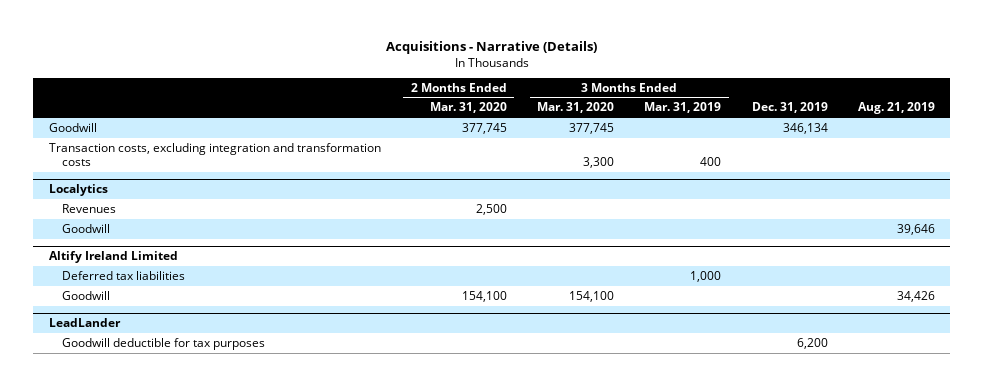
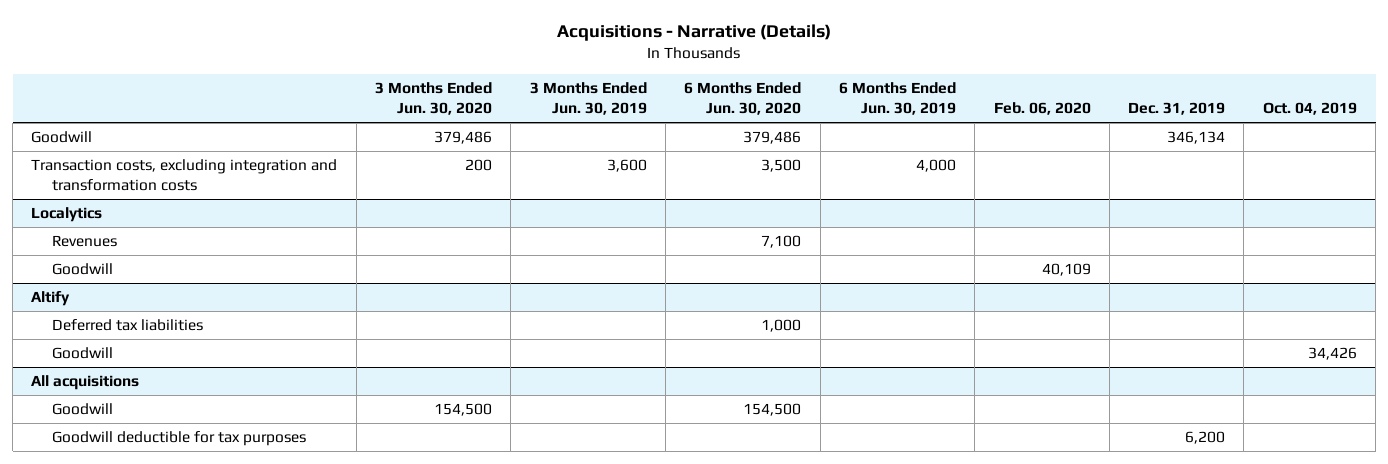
- | 2 Months Ended Mar. 31, 2020 | 3 Months Ended Mar. 31, 2020 | 3 Months Ended Mar. 31, 2019 | Dec. 31, 2019 | Aug. 21, 2019
+ | 3 Months Ended Jun. 30, 2020 | 3 Months Ended Jun. 30, 2019 | 6 Months Ended Jun. 30, 2020 | 6 Months Ended Jun. 30, 2019 | Feb. 06, 2020 | Dec. 31, 2019 | Oct. 04, 2019
- Altify Ireland Limited
+ Altify
- LeadLander
+ All acquisitions
+ Goodwill | 154,500 | | 154,500 | | | |

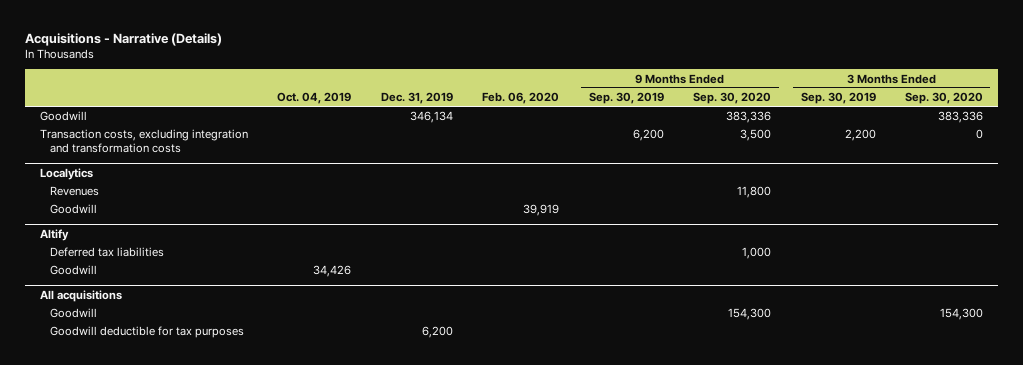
- | 3 Months Ended Jun. 30, 2020 | 3 Months Ended Jun. 30, 2019 | 6 Months Ended Jun. 30, 2020 | 6 Months Ended Jun. 30, 2019 | Feb. 06, 2020 | Dec. 31, 2019 | Oct. 04, 2019
+ | Oct. 04, 2019 | Dec. 31, 2019 | Feb. 06, 2020 | 9 Months Ended Sep. 30, 2019 | 9 Months Ended Sep. 30, 2020 | 3 Months Ended Sep. 30, 2019 | 3 Months Ended Sep. 30, 2020
@ Localytics
- Goodwill | | | | | 40,109 | |
+ Goodwill | | | 39,919 | | | |

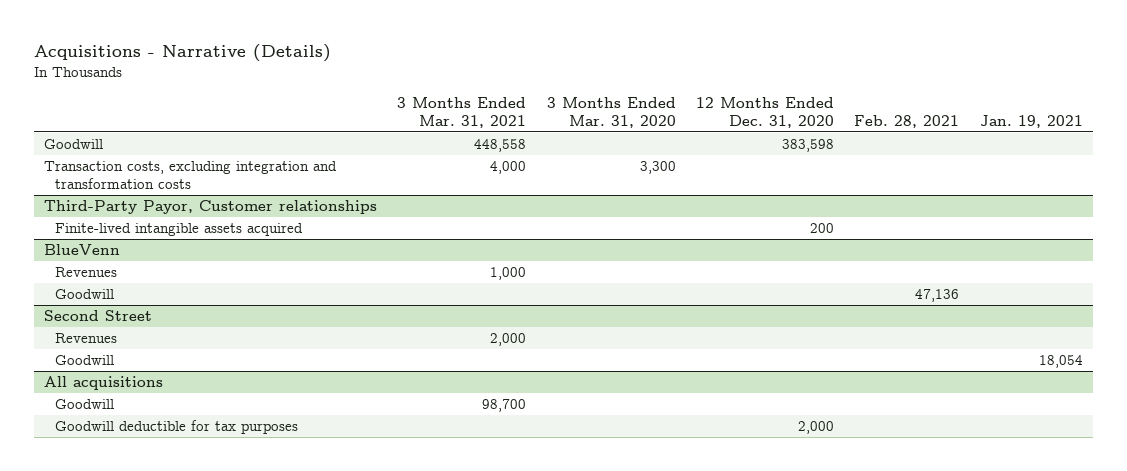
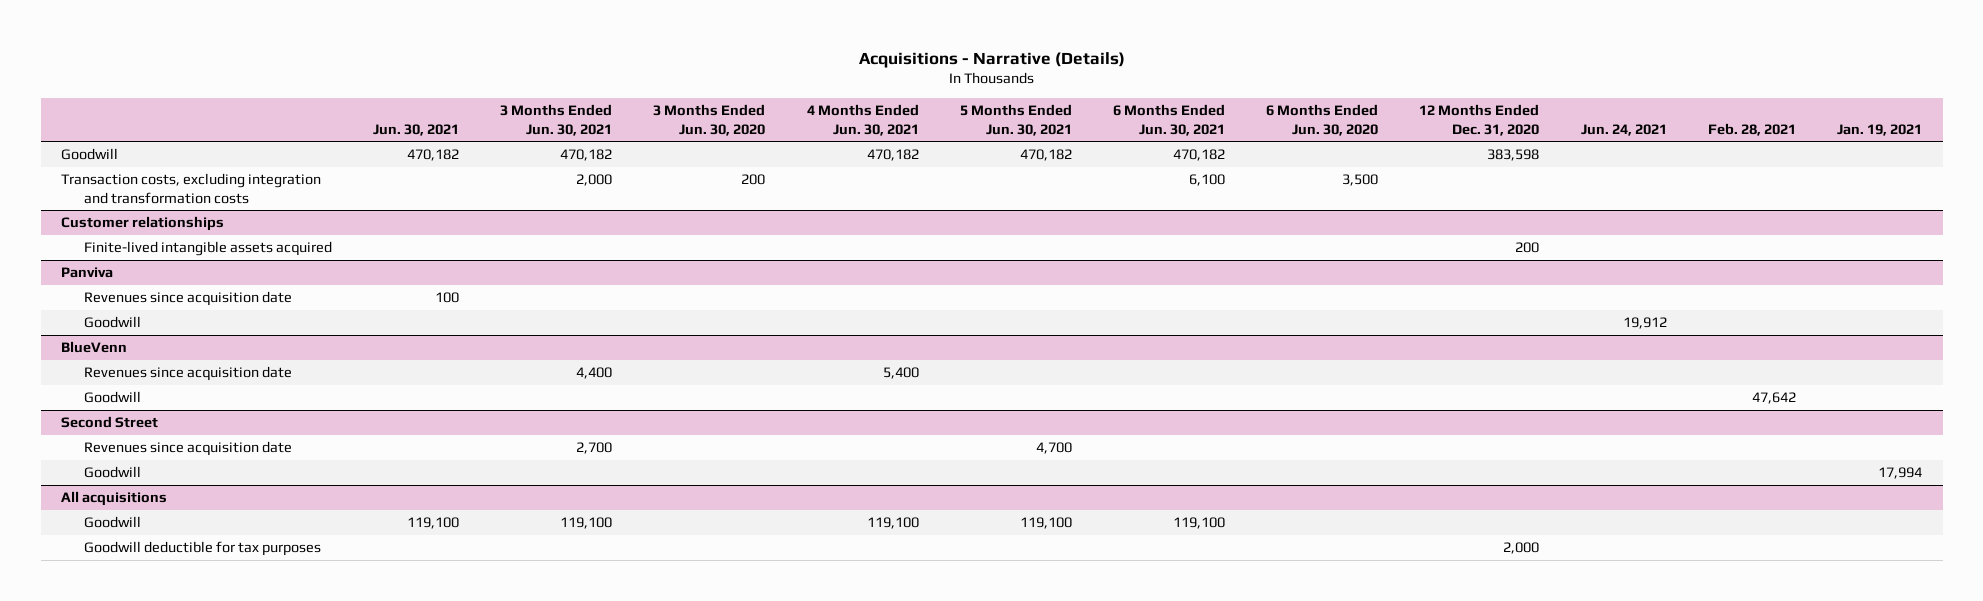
- | 3 Months Ended Mar. 31, 2021 | 3 Months Ended Mar. 31, 2020 | 12 Months Ended Dec. 31, 2020 | Feb. 28, 2021 | Jan. 19, 2021
+ | Jun. 30, 2021 | 3 Months Ended Jun. 30, 2021 | 3 Months Ended Jun. 30, 2020 | 4 Months Ended Jun. 30, 2021 | 5 Months Ended Jun. 30, 2021 | 6 Months Ended Jun. 30, 2021 | 6 Months Ended Jun. 30, 2020 | 12 Months Ended Dec. 31, 2020 | Jun. 24, 2021 | Feb. 28, 2021 | Jan. 19, 2021
- Third-Party Payor, Customer relationships
+ Customer relationships
+ Panviva
+ Revenues since acquisition date | 100 | | | | | | | | | |
+ Goodwill | | | | | | | | | 19,912 | |
@ BlueVenn
- Revenues | 1,000 | | | |
- Goodwill | | | | 47,136 |
+ Revenues since acquisition date | | 4,400 | | 5,400 | | | | | | |
+ Goodwill | | | | | | | | | | 47,642 |
@ Second Street
- Revenues | 2,000 | | | |
- Goodwill | | | | | 18,054
+ Revenues since acquisition date | | 2,700 | | | 4,700 | | | | | |
+ Goodwill | | | | | | | | | | | 17,994

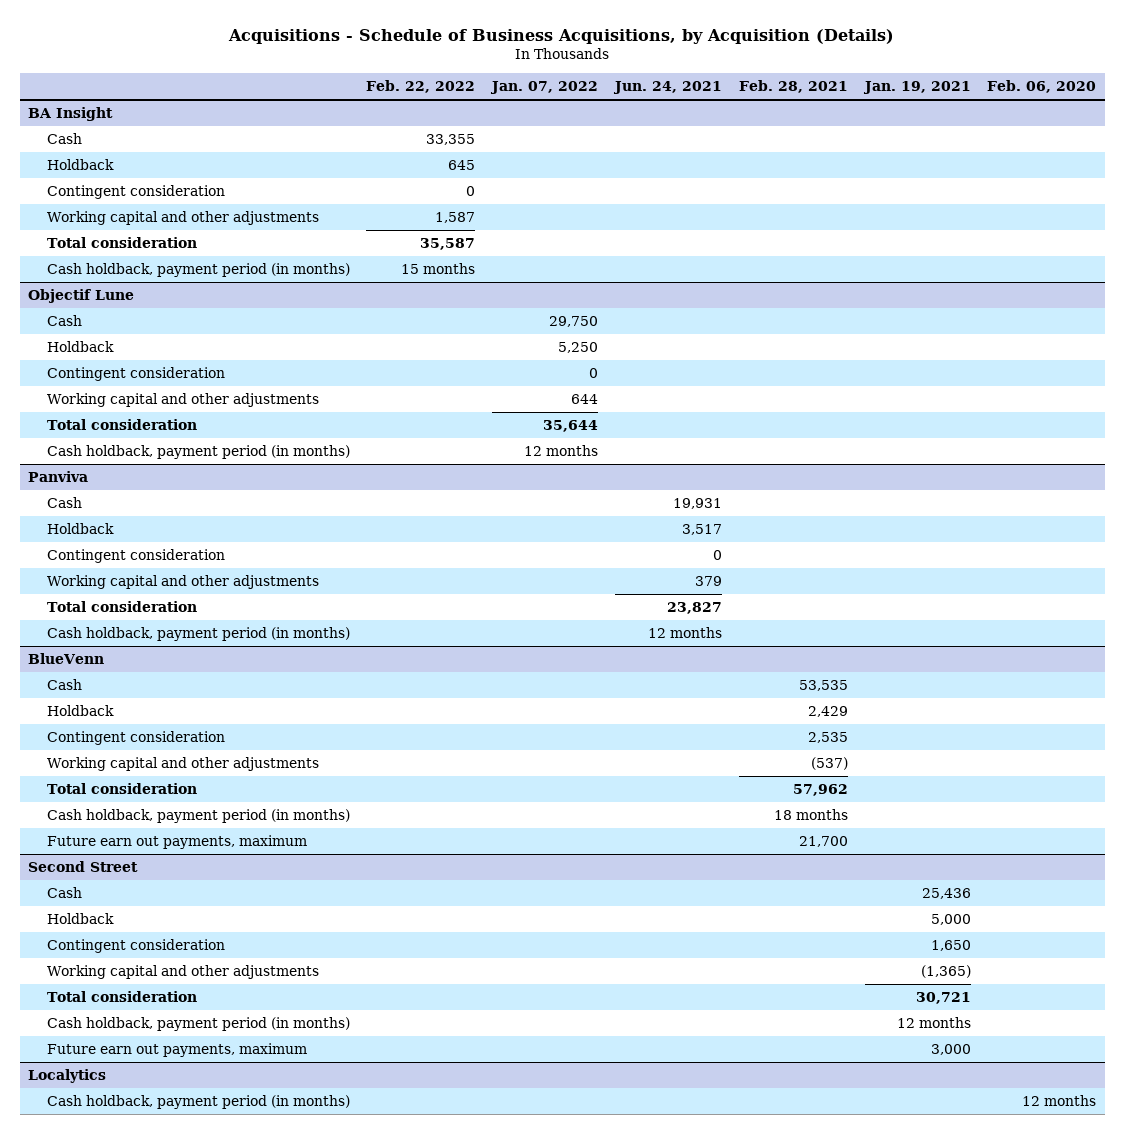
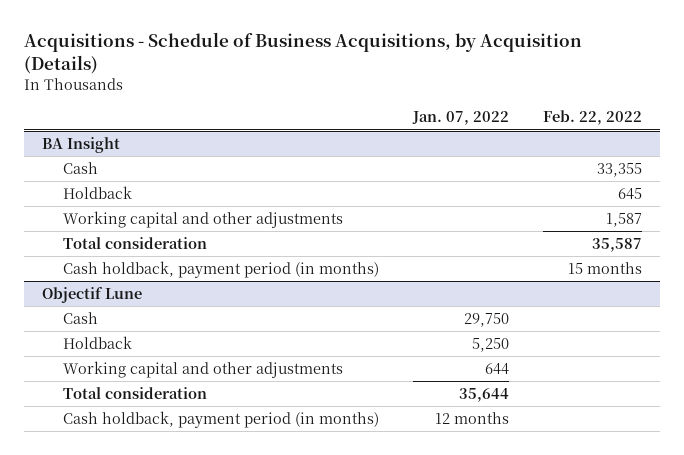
- | Feb. 22, 2022 | Jan. 07, 2022 | Jun. 24, 2021 | Feb. 28, 2021 | Jan. 19, 2021 | Feb. 06, 2020
+ | Jan. 07, 2022 | Feb. 22, 2022
@ BA Insight
- Contingent consideration | 0 | | | | |
@ Objectif Lune
- Contingent consideration | | 0 | | | |
- Panviva
- Cash | | | 19,931 | | |
- Holdback | | | 3,517 | | |
- Contingent consideration | | | 0 | | |
- Working capital and other adjustments | | | 379 | | |
- Total consideration | | | 23,827 | | |
- Cash holdback, payment period (in months) | | | 12 months | | |
- BlueVenn
- Cash | | | | 53,535 | |
- Holdback | | | | 2,429 | |
- Contingent consideration | | | | 2,535 | |
- Working capital and other adjustments | | | | (537) | |
- Total consideration | | | | 57,962 | |
- Cash holdback, payment period (in months) | | | | 18 months | |
- Future earn out payments, maximum | | | | 21,700 | |
- Second Street
- Cash | | | | | 25,436 |
- Holdback | | | | | 5,000 |
- Contingent consideration | | | | | 1,650 |
- Working capital and other adjustments | | | | | (1,365) |
- Total consideration | | | | | 30,721 |
- Cash holdback, payment period (in months) | | | | | 12 months |
- Future earn out payments, maximum | | | | | 3,000 |
- Localytics
- Cash holdback, payment period (in months) | | | | | | 12 months

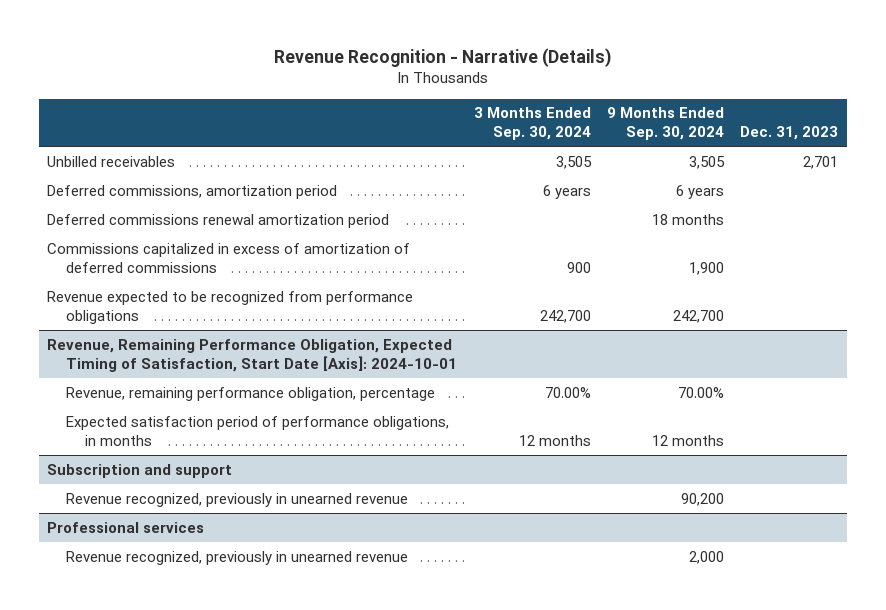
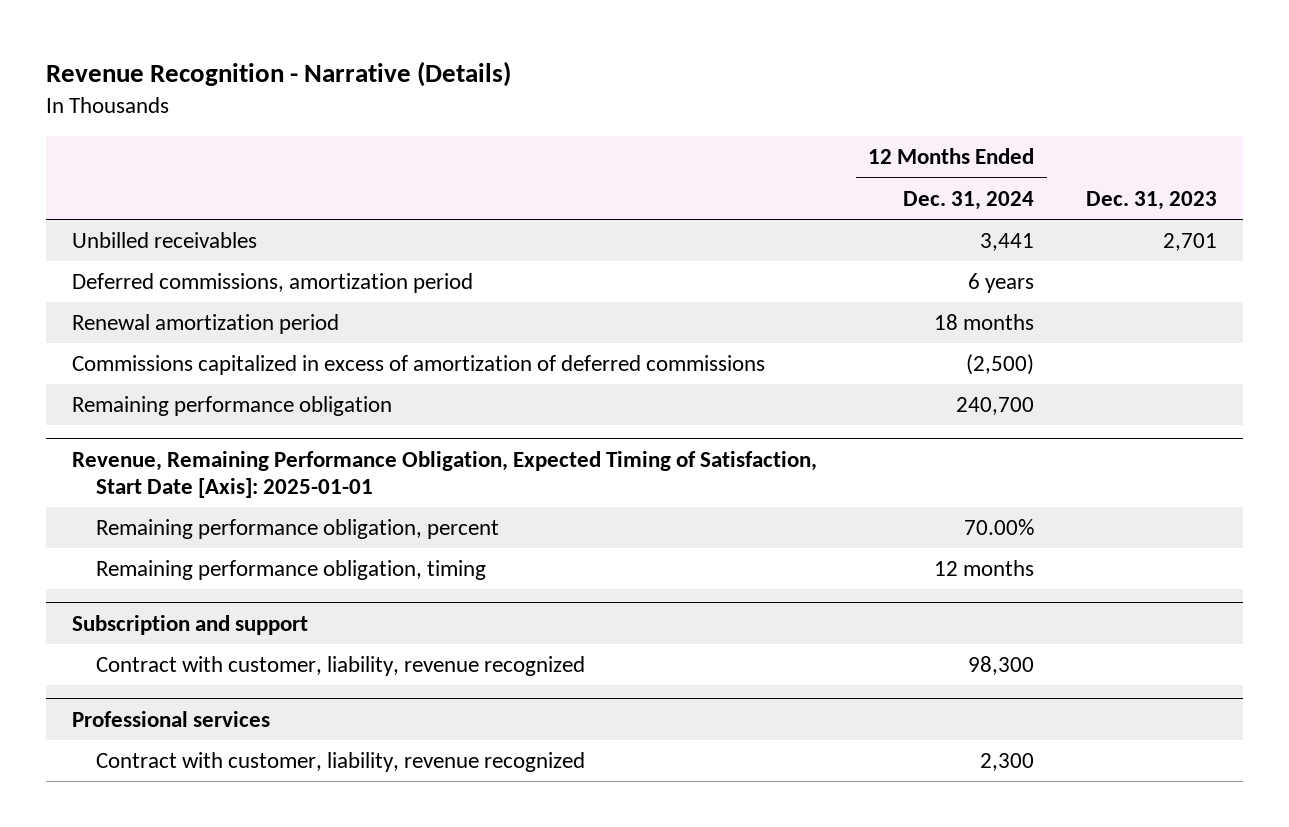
- | 3 Months Ended Sep. 30, 2024 | 9 Months Ended Sep. 30, 2024 | Dec. 31, 2023
+ | 12 Months Ended Dec. 31, 2024 | Dec. 31, 2023
- Deferred commissions renewal amortization period | | 18 months |
+ Renewal amortization period | 18 months |
- Revenue expected to be recognized from performance obligations | 242,700 | 242,700 |
- Revenue, Remaining Performance Obligation, Expected Timing of Satisfaction, Start Date [Axis]: 2024-10-01
- Revenue, remaining performance obligation, percentage | 70.00% | 70.00% |
- Expected satisfaction period of performance obligations, in months | 12 months | 12 months |
+ Remaining performance obligation | 240,700 |
+ Revenue, Remaining Performance Obligation, Expected Timing of Satisfaction, Start Date [Axis]: 2025-01-01
+ Remaining performance obligation, percent | 70.00% |
+ Remaining performance obligation, timing | 12 months |
@ Subscription and support
- Revenue recognized, previously in unearned revenue | | 90,200 |
+ Contract with customer, liability, revenue recognized | 98,300 |
@ Professional services
- Revenue recognized, previously in unearned revenue | | 2,000 |
+ Contract with customer, liability, revenue recognized | 2,300 |

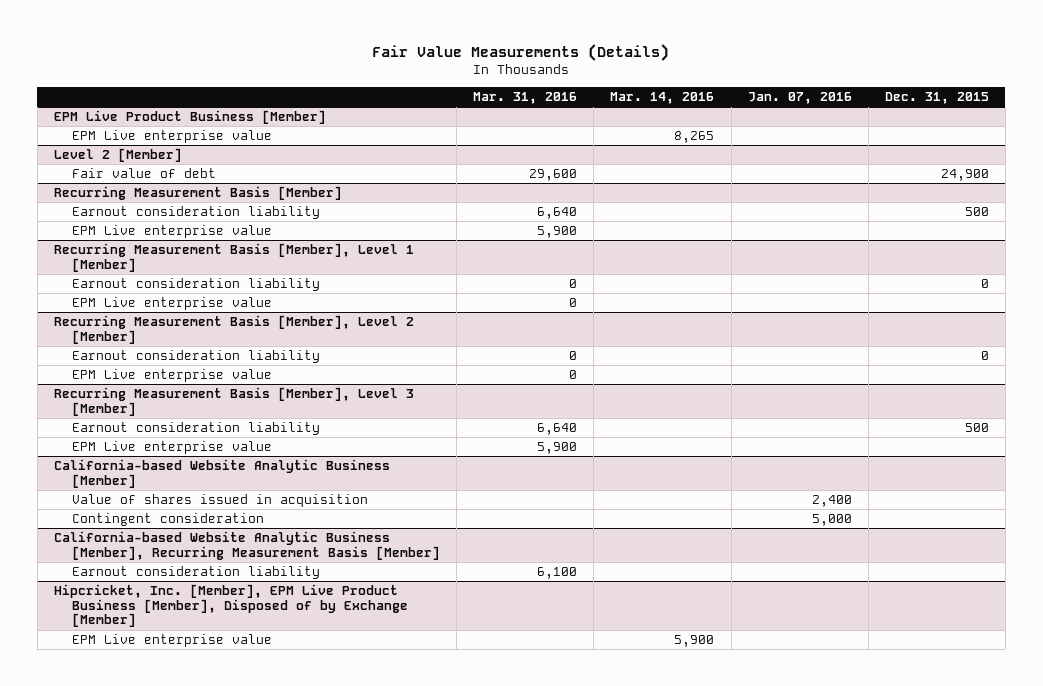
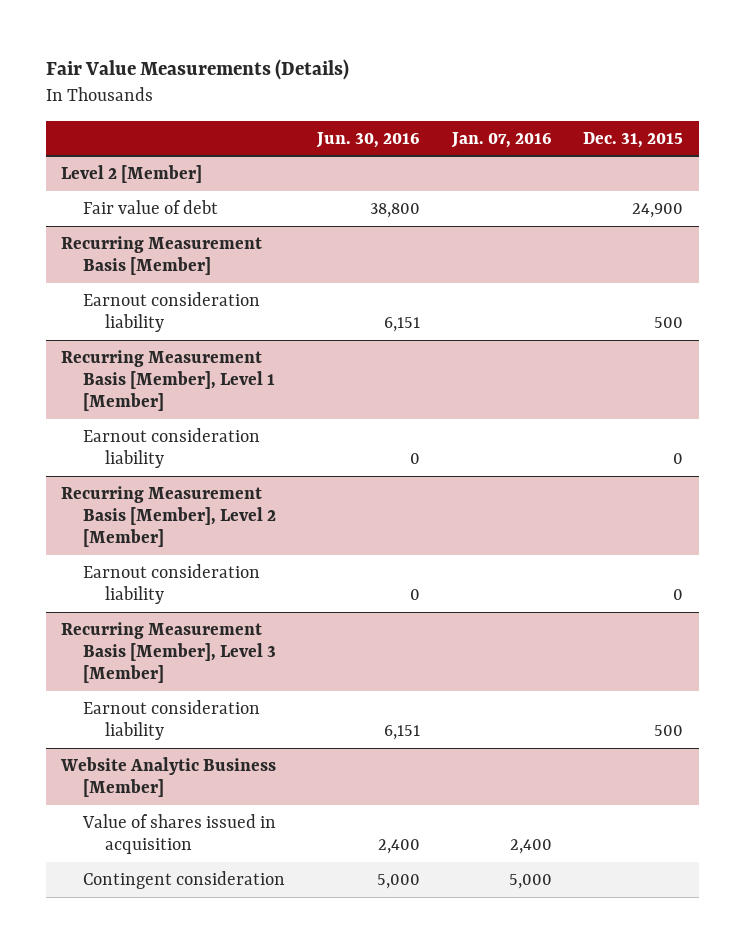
- | Mar. 31, 2016 | Mar. 14, 2016 | Jan. 07, 2016 | Dec. 31, 2015
+ | Jun. 30, 2016 | Jan. 07, 2016 | Dec. 31, 2015
- EPM Live Product Business [Member]
- EPM Live enterprise value | | 8,265 | |
@ Recurring Measurement Basis [Member]
- EPM Live enterprise value | 5,900 | | |
@ Recurring Measurement Basis [Member], Level 1 [Member]
- EPM Live enterprise value | 0 | | |
@ Recurring Measurement Basis [Member], Level 2 [Member]
- EPM Live enterprise value | 0 | | |
@ Recurring Measurement Basis [Member], Level 3 [Member]
- EPM Live enterprise value | 5,900 | | |
- California-based Website Analytic Business [Member]
+ Website Analytic Business [Member]
- California-based Website Analytic Business [Member], Recurring Measurement Basis [Member]
- Earnout consideration liability | 6,100 | | |
- Hipcricket, Inc. [Member], EPM Live Product Business [Member], Disposed of by Exchange [Member]
- EPM Live enterprise value | | 5,900 | |

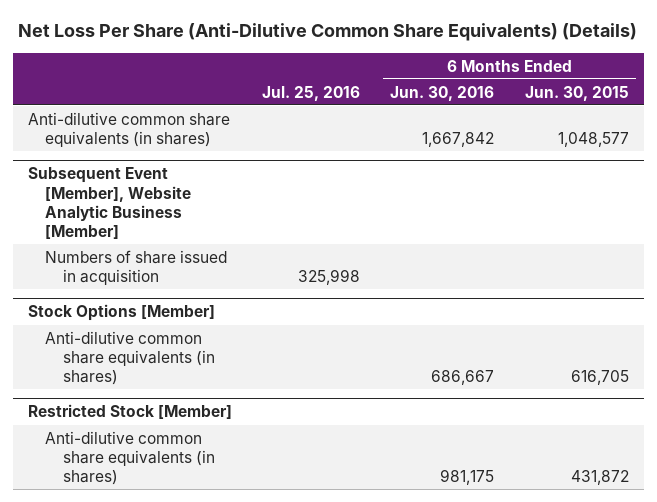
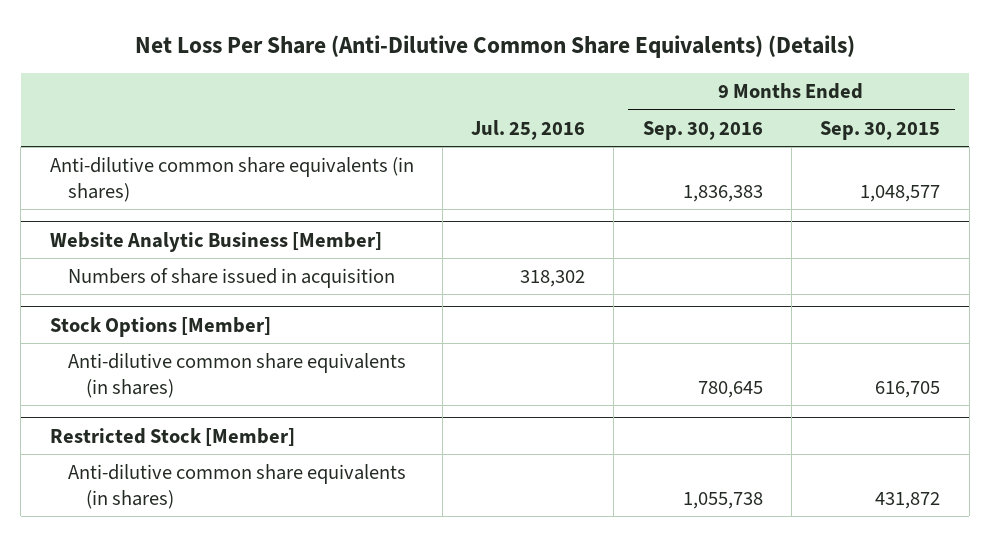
- | Jul. 25, 2016 | 6 Months Ended Jun. 30, 2016 | 6 Months Ended Jun. 30, 2015
+ | Jul. 25, 2016 | 9 Months Ended Sep. 30, 2016 | 9 Months Ended Sep. 30, 2015
- Subsequent Event [Member], Website Analytic Business [Member]
- Numbers of share issued in acquisition | 325,998 | |
+ Website Analytic Business [Member]
+ Numbers of share issued in acquisition | 318,302 | |

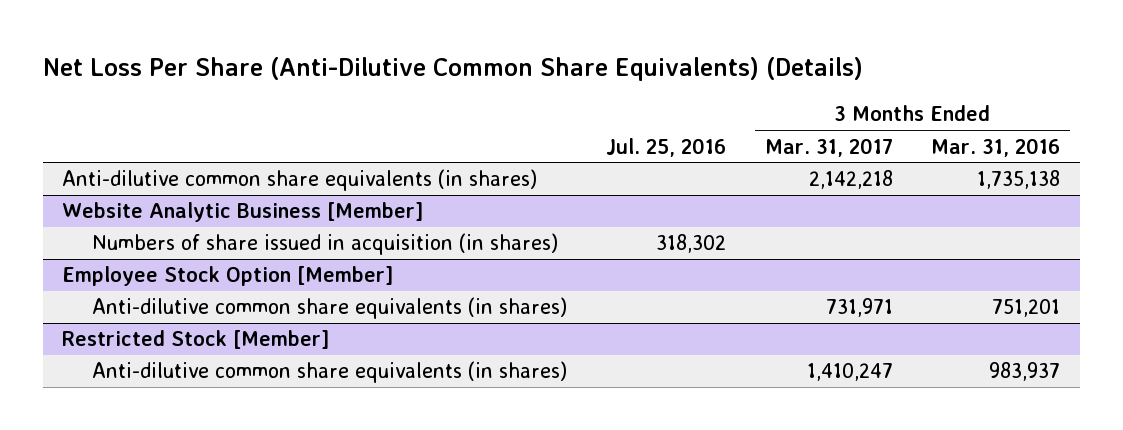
- | Jul. 25, 2016 | 9 Months Ended Sep. 30, 2016 | 9 Months Ended Sep. 30, 2015
+ | Jul. 25, 2016 | 3 Months Ended Mar. 31, 2017 | 3 Months Ended Mar. 31, 2016
@ Website Analytic Business [Member]
- Numbers of share issued in acquisition | 318,302 | |
- Stock Options [Member]
- Anti-dilutive common share equivalents (in shares) | | 780,645 | 616,705
@ Website Analytic Business [Member]
+ Numbers of share issued in acquisition (in shares) | 318,302 | |
+ Employee Stock Option [Member]
+ Anti-dilutive common share equivalents (in shares) | | 731,971 | 751,201

